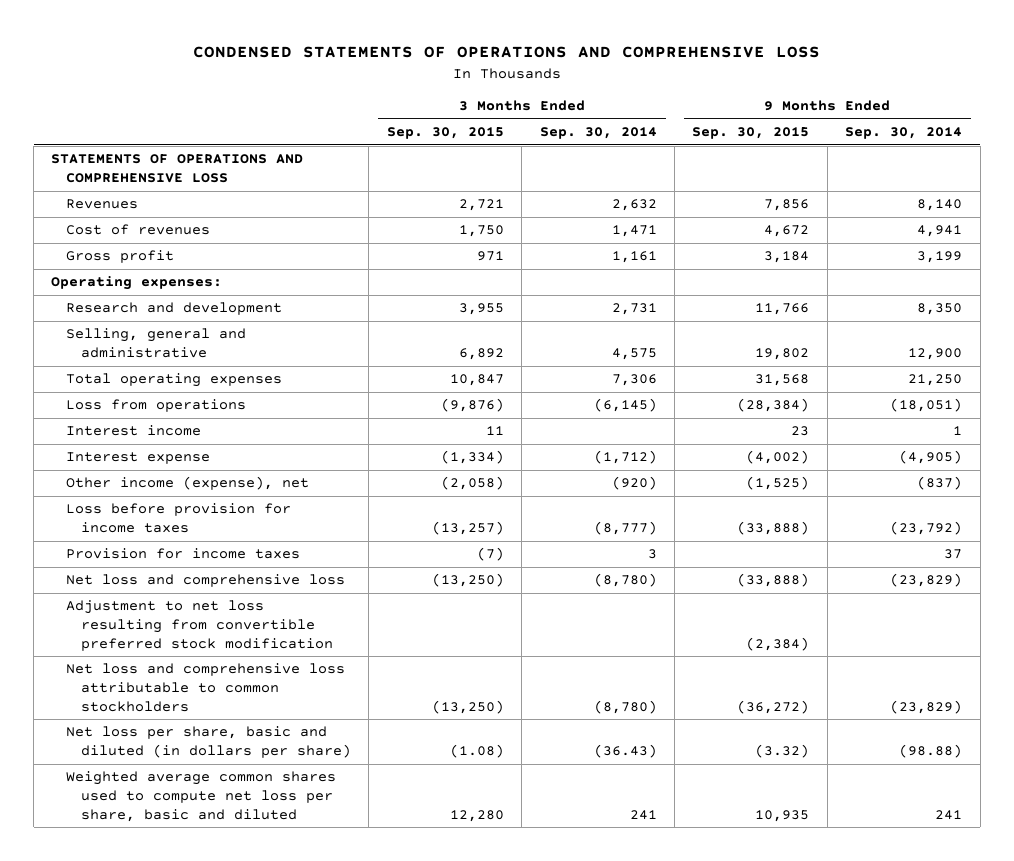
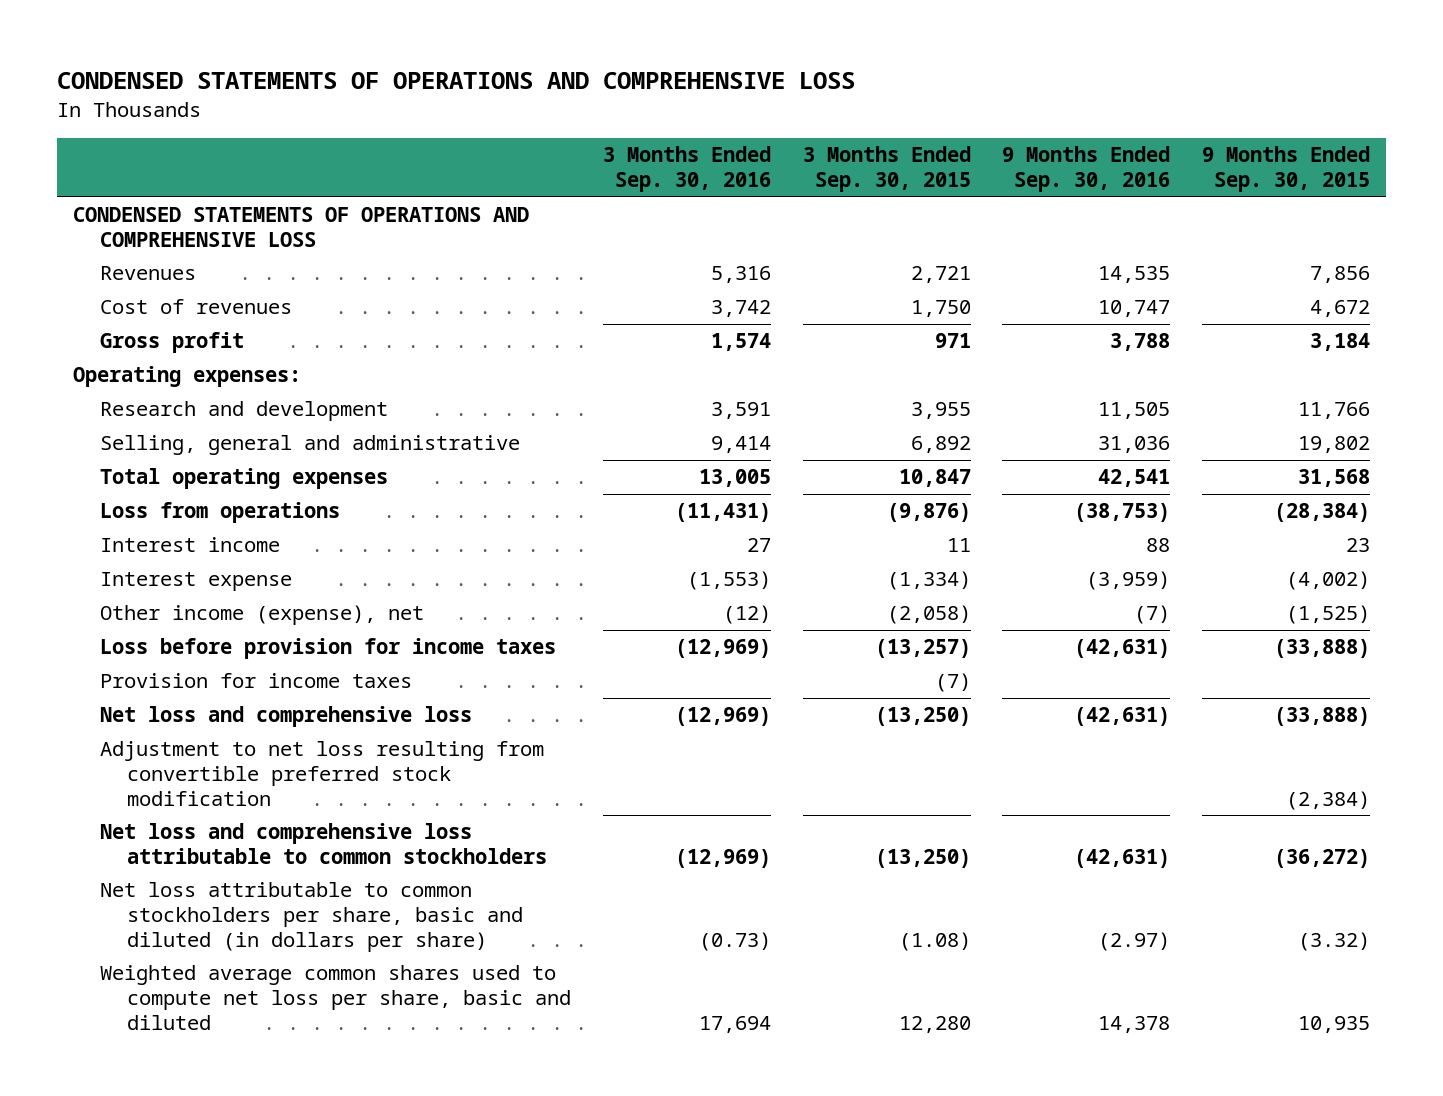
- | 3 Months Ended Sep. 30, 2015 | 3 Months Ended Sep. 30, 2014 | 9 Months Ended Sep. 30, 2015 | 9 Months Ended Sep. 30, 2014
+ | 3 Months Ended Sep. 30, 2016 | 3 Months Ended Sep. 30, 2015 | 9 Months Ended Sep. 30, 2016 | 9 Months Ended Sep. 30, 2015
- STATEMENTS OF OPERATIONS AND COMPREHENSIVE LOSS
+ CONDENSED STATEMENTS OF OPERATIONS AND COMPREHENSIVE LOSS
- Net loss per share, basic and diluted (in dollars per share) | (1.08) | (36.43) | (3.32) | (98.88)
+ Net loss attributable to common stockholders per share, basic and diluted (in dollars per share) | (0.73) | (1.08) | (2.97) | (3.32)

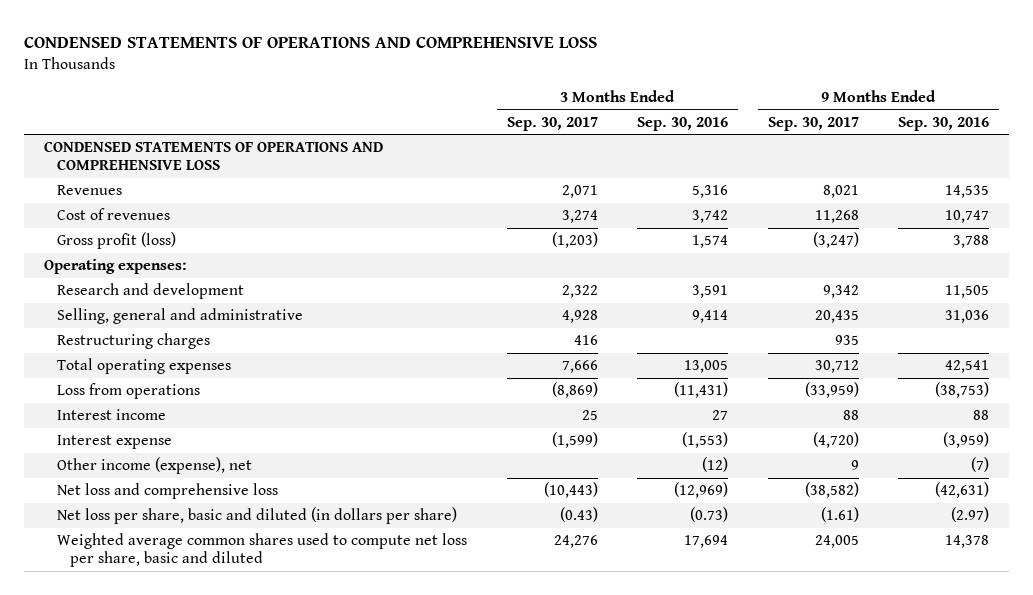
- | 3 Months Ended Sep. 30, 2016 | 3 Months Ended Sep. 30, 2015 | 9 Months Ended Sep. 30, 2016 | 9 Months Ended Sep. 30, 2015
+ | 3 Months Ended Sep. 30, 2017 | 3 Months Ended Sep. 30, 2016 | 9 Months Ended Sep. 30, 2017 | 9 Months Ended Sep. 30, 2016
- Gross profit | 1,574 | 971 | 3,788 | 3,184
+ Gross profit (loss) | (1,203) | 1,574 | (3,247) | 3,788
+ Restructuring charges | 416 | | 935 |
- Loss before provision for income taxes | (12,969) | (13,257) | (42,631) | (33,888)
- Provision for income taxes | | (7) | |
- Adjustment to net loss resulting from convertible preferred stock modification | | | | (2,384)
- Net loss and comprehensive loss attributable to common stockholders | (12,969) | (13,250) | (42,631) | (36,272)
- Net loss attributable to common stockholders per share, basic and diluted (in dollars per share) | (0.73) | (1.08) | (2.97) | (3.32)
+ Net loss per share, basic and diluted (in dollars per share) | (0.43) | (0.73) | (1.61) | (2.97)

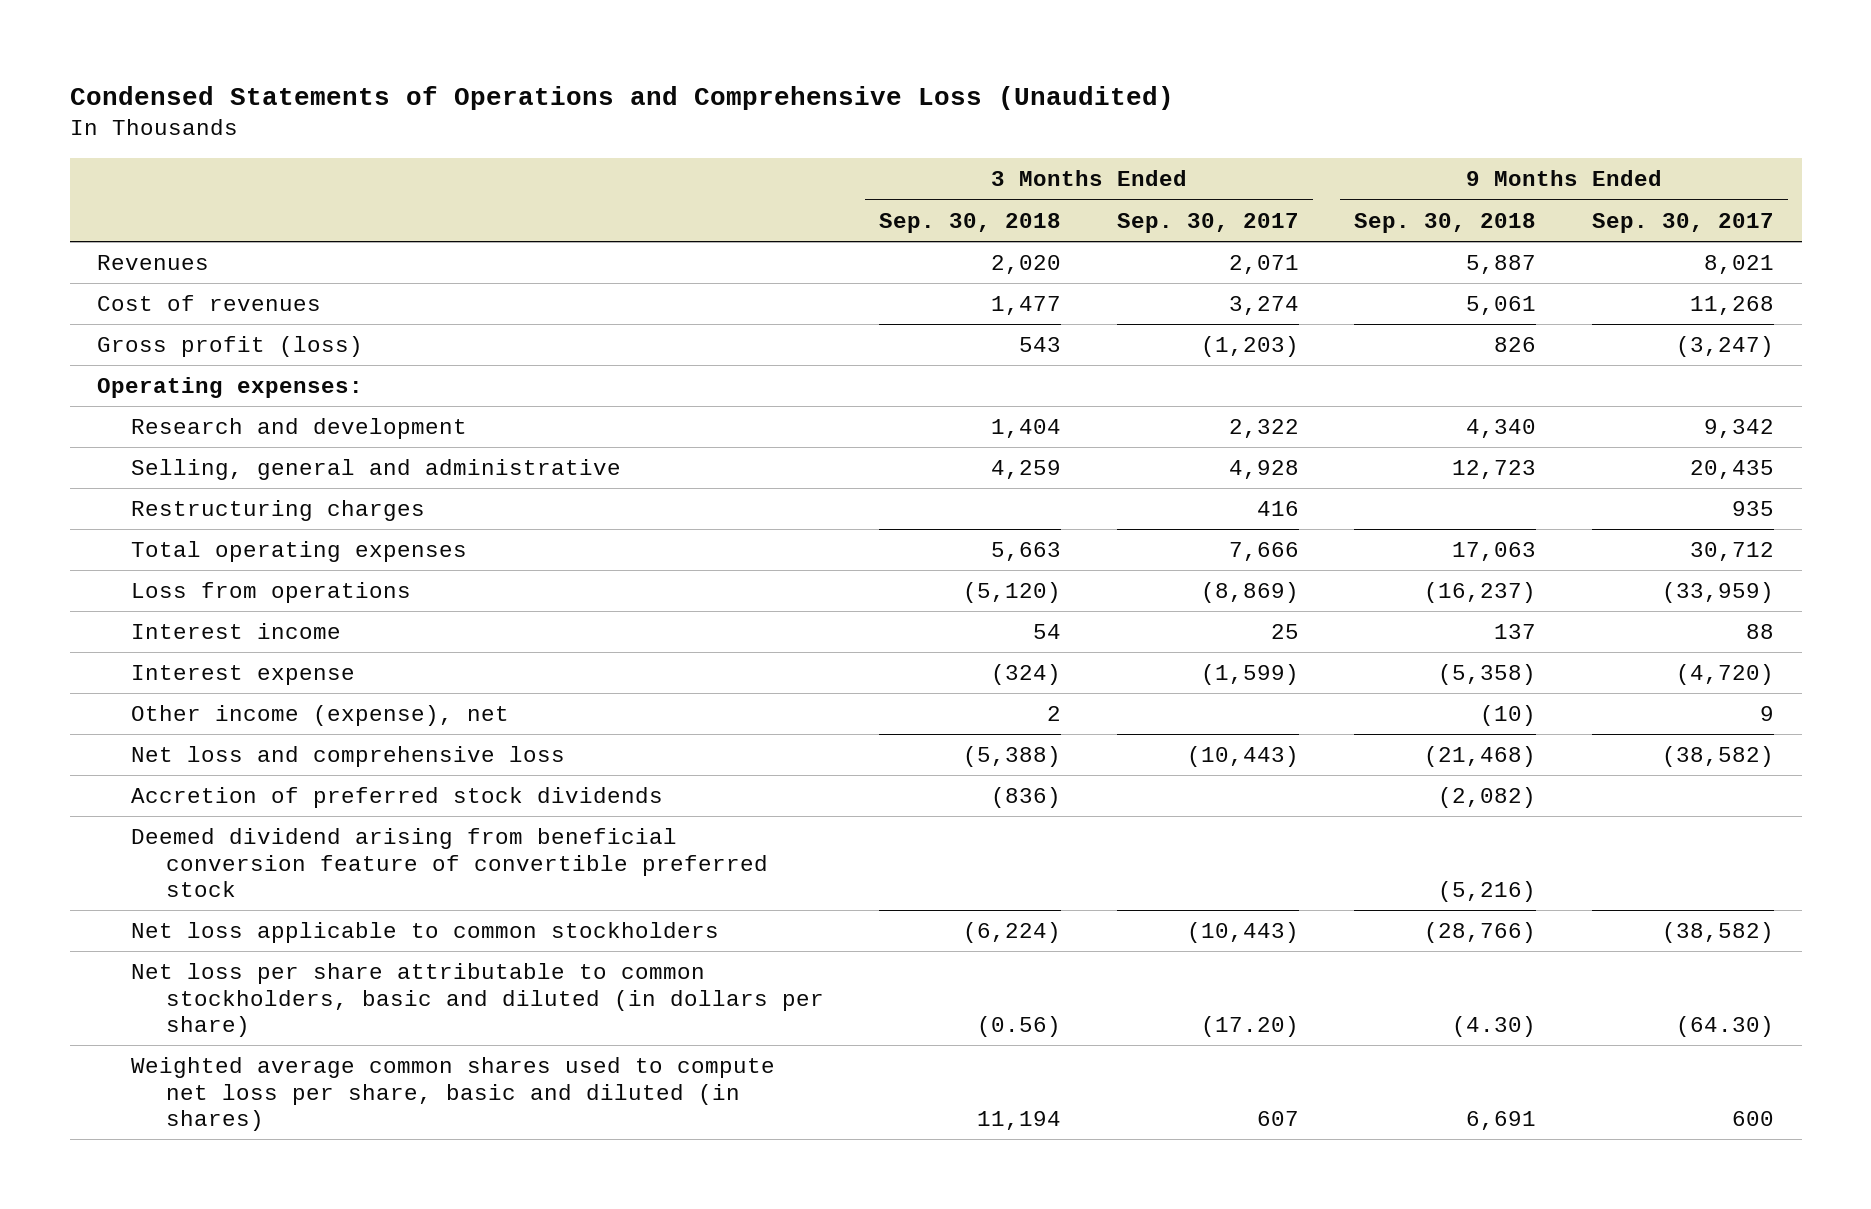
- CONDENSED STATEMENTS OF OPERATIONS AND COMPREHENSIVE LOSS
+ Condensed Statements of Operations and Comprehensive Loss (Unaudited)
- | 3 Months Ended Sep. 30, 2017 | 3 Months Ended Sep. 30, 2016 | 9 Months Ended Sep. 30, 2017 | 9 Months Ended Sep. 30, 2016
+ | 3 Months Ended Sep. 30, 2018 | 3 Months Ended Sep. 30, 2017 | 9 Months Ended Sep. 30, 2018 | 9 Months Ended Sep. 30, 2017
- CONDENSED STATEMENTS OF OPERATIONS AND COMPREHENSIVE LOSS
- Net loss per share, basic and diluted (in dollars per share) | (0.43) | (0.73) | (1.61) | (2.97)
- Weighted average common shares used to compute net loss per share, basic and diluted | 24,276 | 17,694 | 24,005 | 14,378
+ Accretion of preferred stock dividends | (836) | | (2,082) |
+ Deemed dividend arising from beneficial conversion feature of convertible preferred stock | | | (5,216) |
+ Net loss applicable to common stockholders | (6,224) | (10,443) | (28,766) | (38,582)
+ Net loss per share attributable to common stockholders, basic and diluted (in dollars per share) | (0.56) | (17.20) | (4.30) | (64.30)
+ Weighted average common shares used to compute net loss per share, basic and diluted (in shares) | 11,194 | 607 | 6,691 | 600

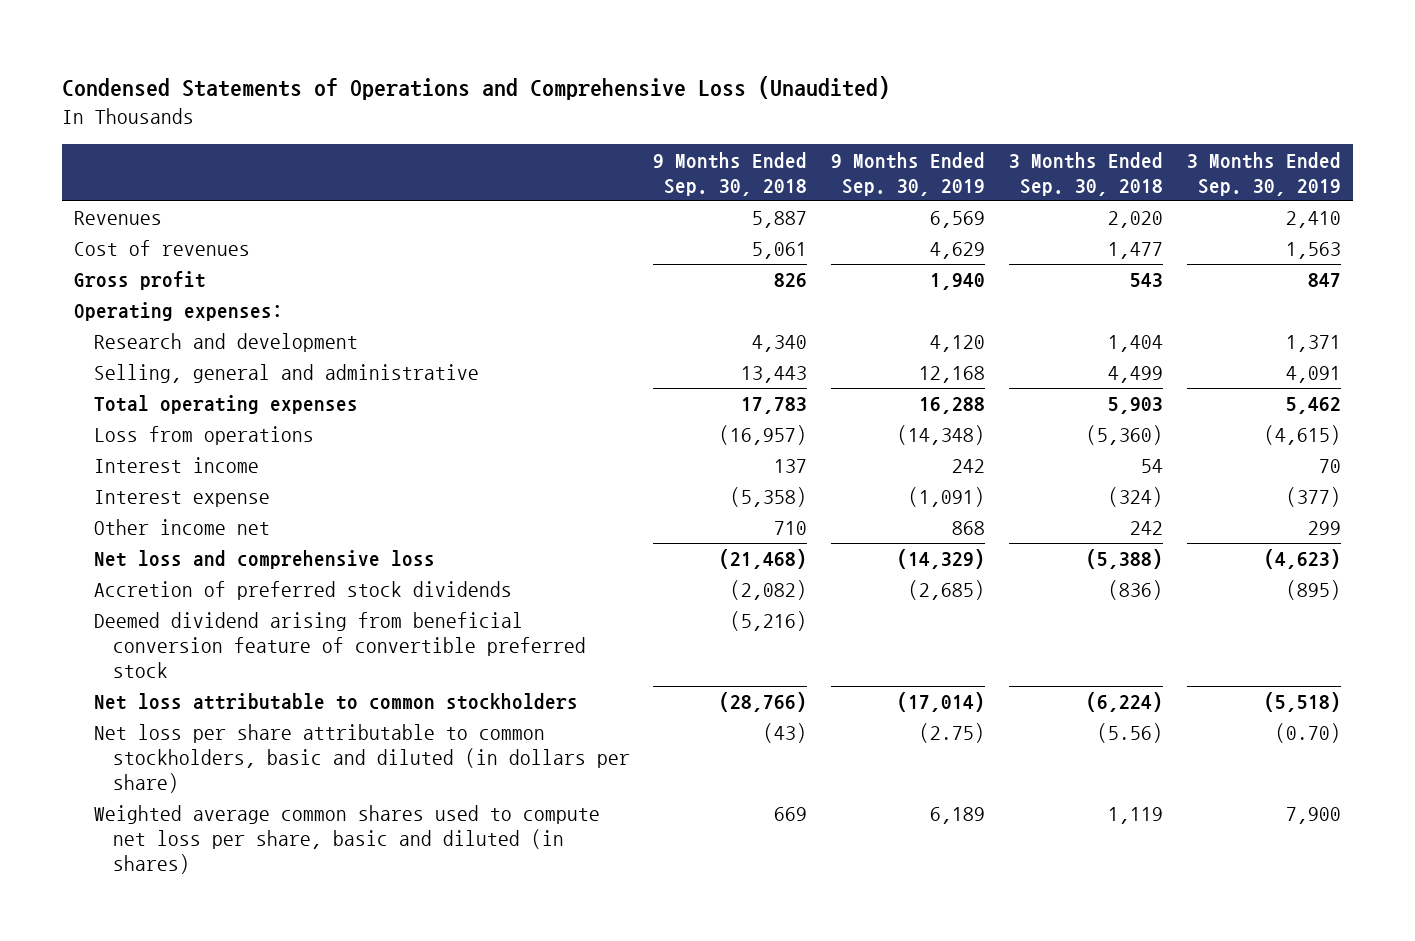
- | 3 Months Ended Sep. 30, 2018 | 3 Months Ended Sep. 30, 2017 | 9 Months Ended Sep. 30, 2018 | 9 Months Ended Sep. 30, 2017
+ | 9 Months Ended Sep. 30, 2018 | 9 Months Ended Sep. 30, 2019 | 3 Months Ended Sep. 30, 2018 | 3 Months Ended Sep. 30, 2019
- Gross profit (loss) | 543 | (1,203) | 826 | (3,247)
+ Gross profit | 826 | 1,940 | 543 | 847
- Selling, general and administrative | 4,259 | 4,928 | 12,723 | 20,435
- Restructuring charges | | 416 | | 935
- Total operating expenses | 5,663 | 7,666 | 17,063 | 30,712
- Loss from operations | (5,120) | (8,869) | (16,237) | (33,959)
+ Selling, general and administrative | 13,443 | 12,168 | 4,499 | 4,091
+ Total operating expenses | 17,783 | 16,288 | 5,903 | 5,462
+ Loss from operations | (16,957) | (14,348) | (5,360) | (4,615)
- Other income (expense), net | 2 | | (10) | 9
+ Other income net | 710 | 868 | 242 | 299
- Net loss applicable to common stockholders | (6,224) | (10,443) | (28,766) | (38,582)
- Net loss per share attributable to common stockholders, basic and diluted (in dollars per share) | (0.56) | (17.20) | (4.30) | (64.30)
- Weighted average common shares used to compute net loss per share, basic and diluted (in shares) | 11,194 | 607 | 6,691 | 600
+ Net loss attributable to common stockholders | (28,766) | (17,014) | (6,224) | (5,518)
+ Net loss per share attributable to common stockholders, basic and diluted (in dollars per share) | (43) | (2.75) | (5.56) | (0.70)
+ Weighted average common shares used to compute net loss per share, basic and diluted (in shares) | 669 | 6,189 | 1,119 | 7,900

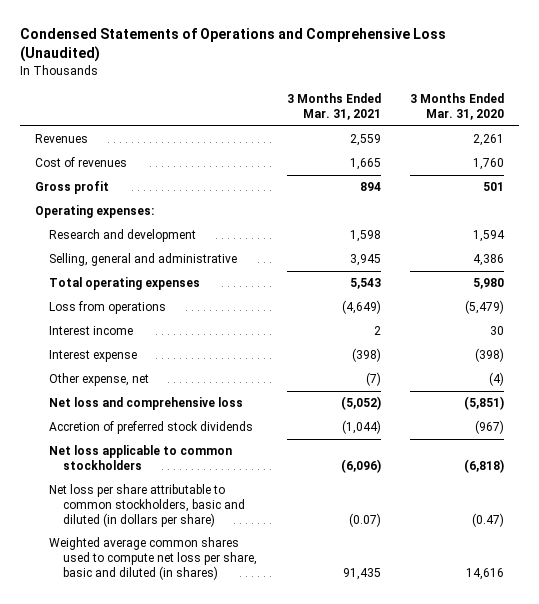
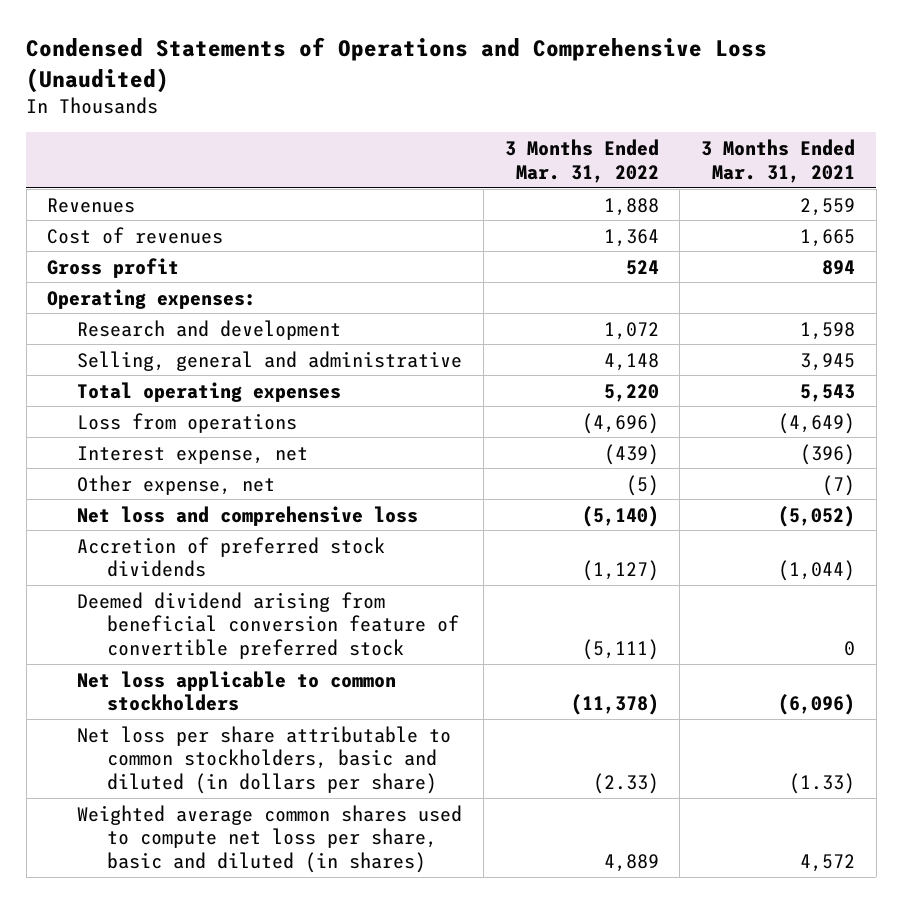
- | 3 Months Ended Mar. 31, 2021 | 3 Months Ended Mar. 31, 2020
+ | 3 Months Ended Mar. 31, 2022 | 3 Months Ended Mar. 31, 2021
- Interest income | 2 | 30
- Interest expense | (398) | (398)
+ Interest expense, net | (439) | (396)
+ Deemed dividend arising from beneficial conversion feature of convertible preferred stock | (5,111) | 0
- Net loss per share attributable to common stockholders, basic and diluted (in dollars per share) | (0.07) | (0.47)
- Weighted average common shares used to compute net loss per share, basic and diluted (in shares) | 91,435 | 14,616
+ Net loss per share attributable to common stockholders, basic and diluted (in dollars per share) | (2.33) | (1.33)
+ Weighted average common shares used to compute net loss per share, basic and diluted (in shares) | 4,889 | 4,572

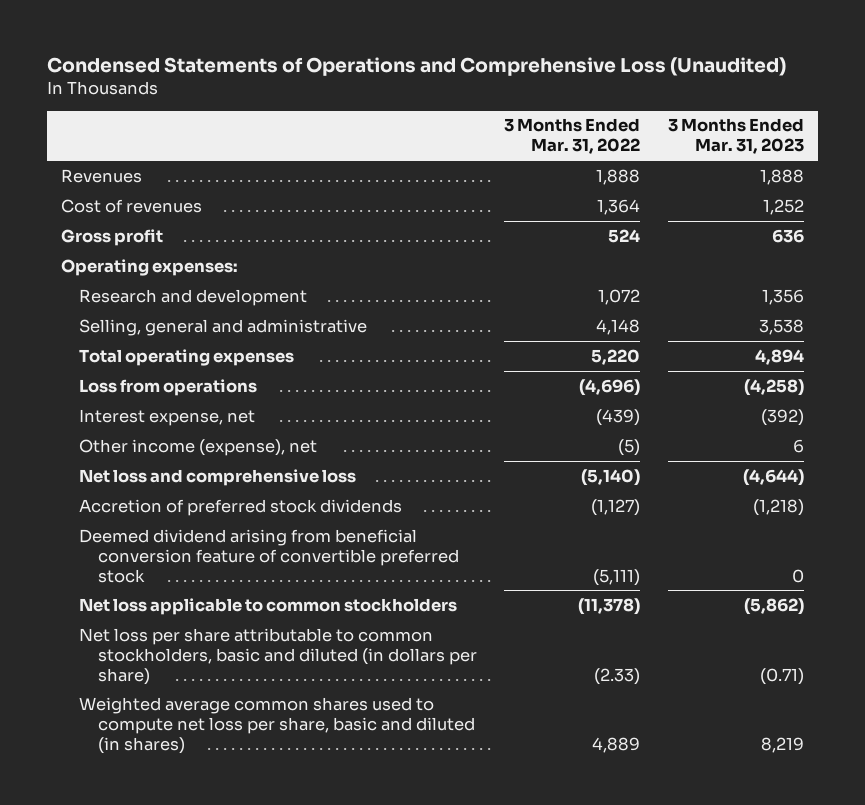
- | 3 Months Ended Mar. 31, 2022 | 3 Months Ended Mar. 31, 2021
+ | 3 Months Ended Mar. 31, 2022 | 3 Months Ended Mar. 31, 2023
- Other expense, net | (5) | (7)
+ Other income (expense), net | (5) | 6

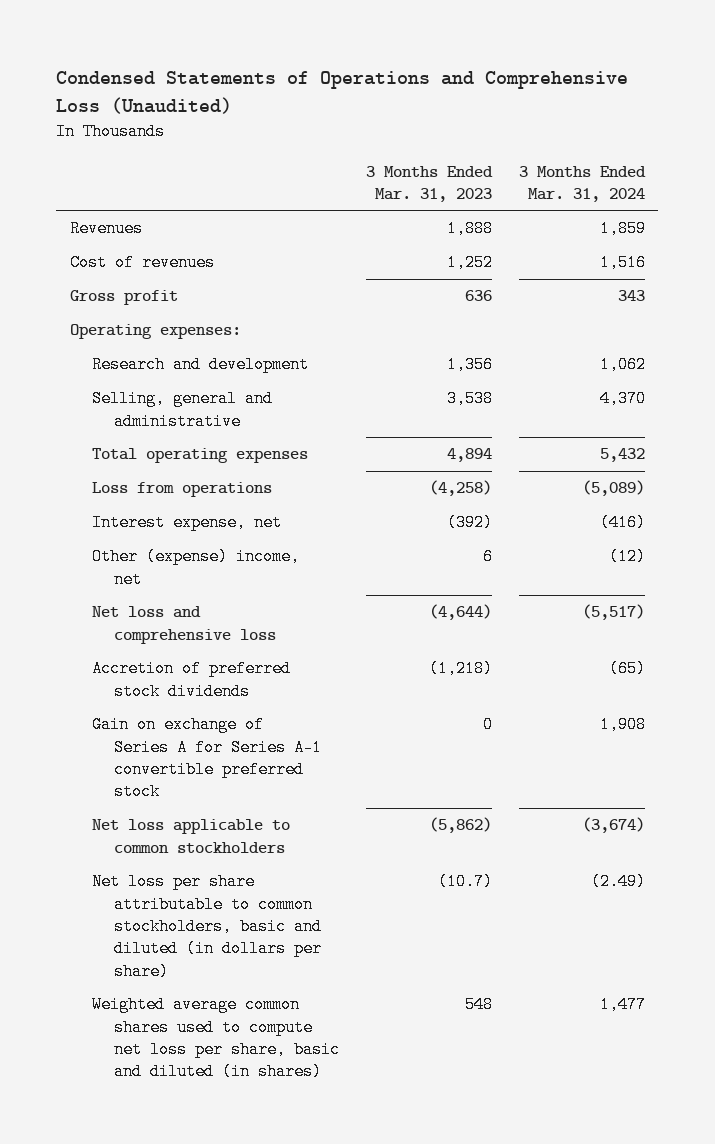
- | 3 Months Ended Mar. 31, 2022 | 3 Months Ended Mar. 31, 2023
+ | 3 Months Ended Mar. 31, 2023 | 3 Months Ended Mar. 31, 2024
- Other income (expense), net | (5) | 6
+ Other (expense) income, net | 6 | (12)
- Deemed dividend arising from beneficial conversion feature of convertible preferred stock | (5,111) | 0
+ Gain on exchange of Series A for Series A-1 convertible preferred stock | 0 | 1,908
- Net loss per share attributable to common stockholders, basic and diluted (in dollars per share) | (2.33) | (0.71)
- Weighted average common shares used to compute net loss per share, basic and diluted (in shares) | 4,889 | 8,219
+ Net loss per share attributable to common stockholders, basic and diluted (in dollars per share) | (10.7) | (2.49)
+ Weighted average common shares used to compute net loss per share, basic and diluted (in shares) | 548 | 1,477

